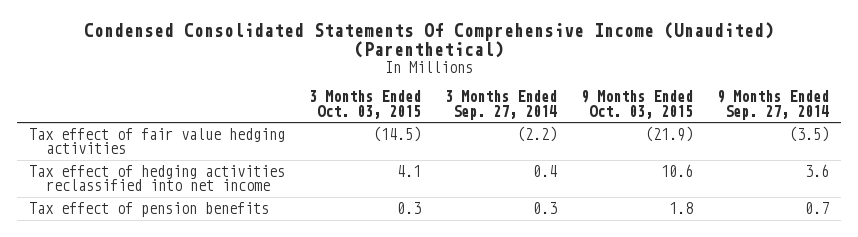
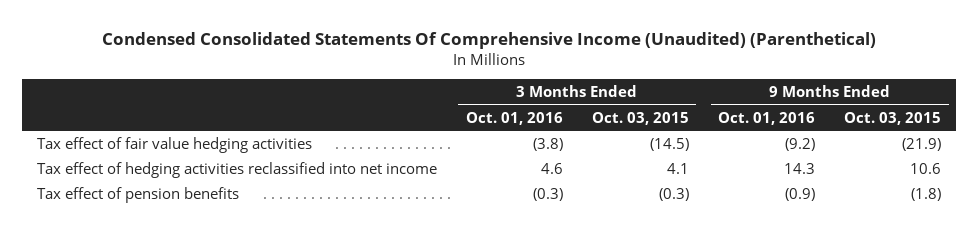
- | 3 Months Ended Oct. 03, 2015 | 3 Months Ended Sep. 27, 2014 | 9 Months Ended Oct. 03, 2015 | 9 Months Ended Sep. 27, 2014
+ | 3 Months Ended Oct. 01, 2016 | 3 Months Ended Oct. 03, 2015 | 9 Months Ended Oct. 01, 2016 | 9 Months Ended Oct. 03, 2015
- Tax effect of pension benefits | 0.3 | 0.3 | 1.8 | 0.7
+ Tax effect of pension benefits | (0.3) | (0.3) | (0.9) | (1.8)

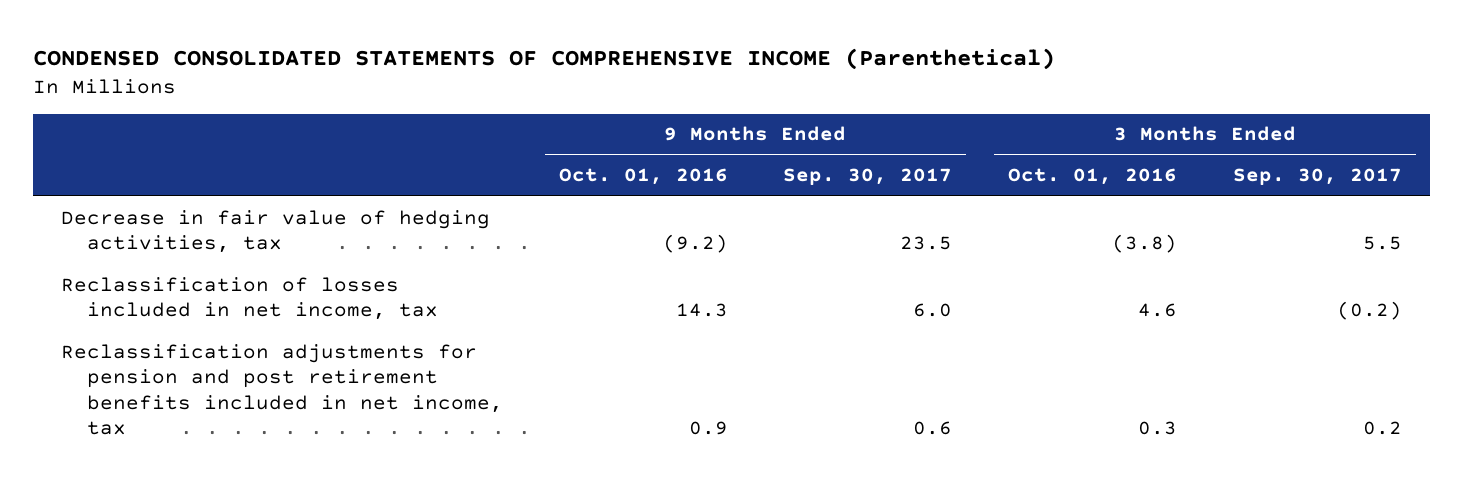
- Condensed Consolidated Statements Of Comprehensive Income (Unaudited) (Parenthetical)
+ CONDENSED CONSOLIDATED STATEMENTS OF COMPREHENSIVE INCOME (Parenthetical)
- | 3 Months Ended Oct. 01, 2016 | 3 Months Ended Oct. 03, 2015 | 9 Months Ended Oct. 01, 2016 | 9 Months Ended Oct. 03, 2015
+ | 9 Months Ended Oct. 01, 2016 | 9 Months Ended Sep. 30, 2017 | 3 Months Ended Oct. 01, 2016 | 3 Months Ended Sep. 30, 2017
- Tax effect of fair value hedging activities | (3.8) | (14.5) | (9.2) | (21.9)
- Tax effect of hedging activities reclassified into net income | 4.6 | 4.1 | 14.3 | 10.6
- Tax effect of pension benefits | (0.3) | (0.3) | (0.9) | (1.8)
+ Decrease in fair value of hedging activities, tax | (9.2) | 23.5 | (3.8) | 5.5
+ Reclassification of losses included in net income, tax | 14.3 | 6.0 | 4.6 | (0.2)
+ Reclassification adjustments for pension and post retirement benefits included in net income, tax | 0.9 | 0.6 | 0.3 | 0.2

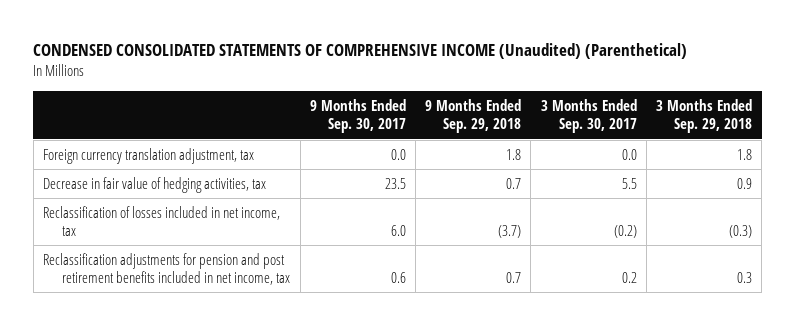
- CONDENSED CONSOLIDATED STATEMENTS OF COMPREHENSIVE INCOME (Parenthetical)
+ CONDENSED CONSOLIDATED STATEMENTS OF COMPREHENSIVE INCOME (Unaudited) (Parenthetical)
- | 9 Months Ended Oct. 01, 2016 | 9 Months Ended Sep. 30, 2017 | 3 Months Ended Oct. 01, 2016 | 3 Months Ended Sep. 30, 2017
+ | 9 Months Ended Sep. 30, 2017 | 9 Months Ended Sep. 29, 2018 | 3 Months Ended Sep. 30, 2017 | 3 Months Ended Sep. 29, 2018
+ Foreign currency translation adjustment, tax | 0.0 | 1.8 | 0.0 | 1.8

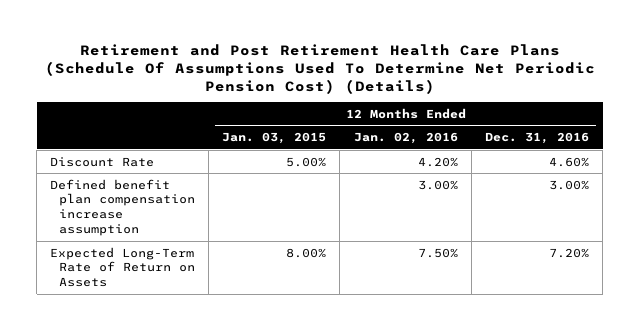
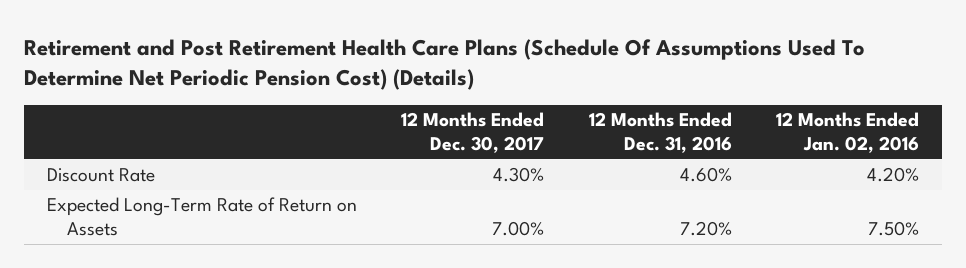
- | 12 Months Ended Jan. 03, 2015 | 12 Months Ended Jan. 02, 2016 | 12 Months Ended Dec. 31, 2016
+ | 12 Months Ended Dec. 30, 2017 | 12 Months Ended Dec. 31, 2016 | 12 Months Ended Jan. 02, 2016
- Defined benefit plan compensation increase assumption | | 3.00% | 3.00%

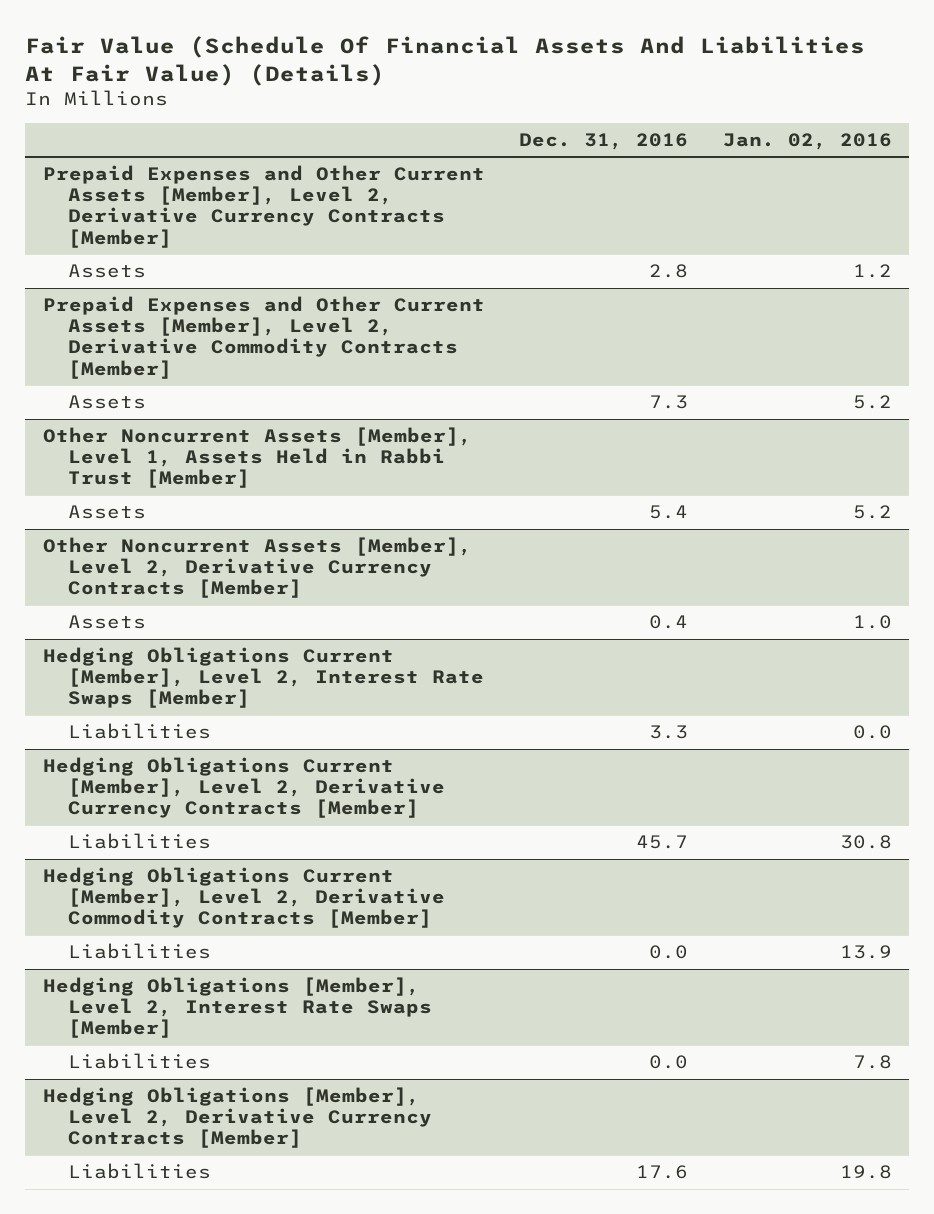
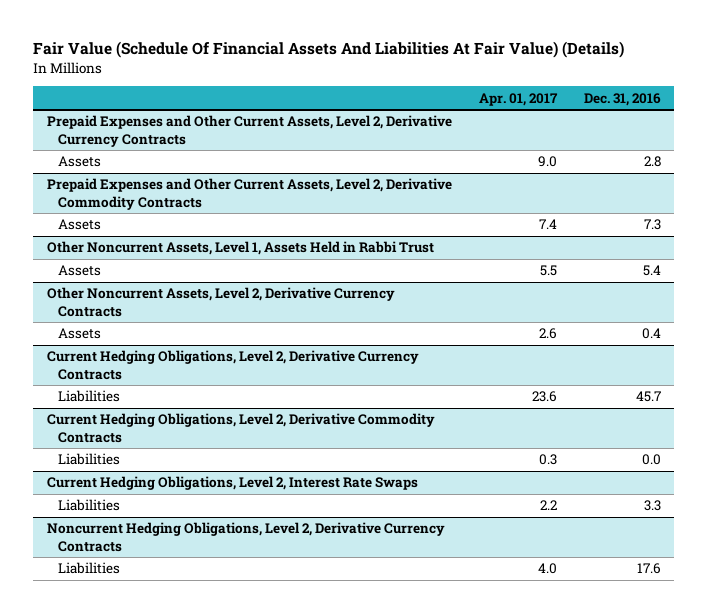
- | Dec. 31, 2016 | Jan. 02, 2016
+ | Apr. 01, 2017 | Dec. 31, 2016
- Prepaid Expenses and Other Current Assets [Member], Level 2, Derivative Currency Contracts [Member]
+ Prepaid Expenses and Other Current Assets, Level 2, Derivative Currency Contracts
- Prepaid Expenses and Other Current Assets [Member], Level 2, Derivative Commodity Contracts [Member]
+ Prepaid Expenses and Other Current Assets, Level 2, Derivative Commodity Contracts
- Other Noncurrent Assets [Member], Level 1, Assets Held in Rabbi Trust [Member]
+ Other Noncurrent Assets, Level 1, Assets Held in Rabbi Trust
- Other Noncurrent Assets [Member], Level 2, Derivative Currency Contracts [Member]
+ Other Noncurrent Assets, Level 2, Derivative Currency Contracts
- Hedging Obligations Current [Member], Level 2, Interest Rate Swaps [Member]
- Liabilities | 3.3 | 0.0
- Hedging Obligations Current [Member], Level 2, Derivative Currency Contracts [Member]
+ Current Hedging Obligations, Level 2, Derivative Currency Contracts
- Hedging Obligations Current [Member], Level 2, Derivative Commodity Contracts [Member]
- Liabilities | 0.0 | 13.9
- Hedging Obligations [Member], Level 2, Interest Rate Swaps [Member]
+ Current Hedging Obligations, Level 2, Derivative Commodity Contracts
- Hedging Obligations [Member], Level 2, Derivative Currency Contracts [Member]
+ Current Hedging Obligations, Level 2, Interest Rate Swaps
+ Liabilities | 2.2 | 3.3
+ Noncurrent Hedging Obligations, Level 2, Derivative Currency Contracts

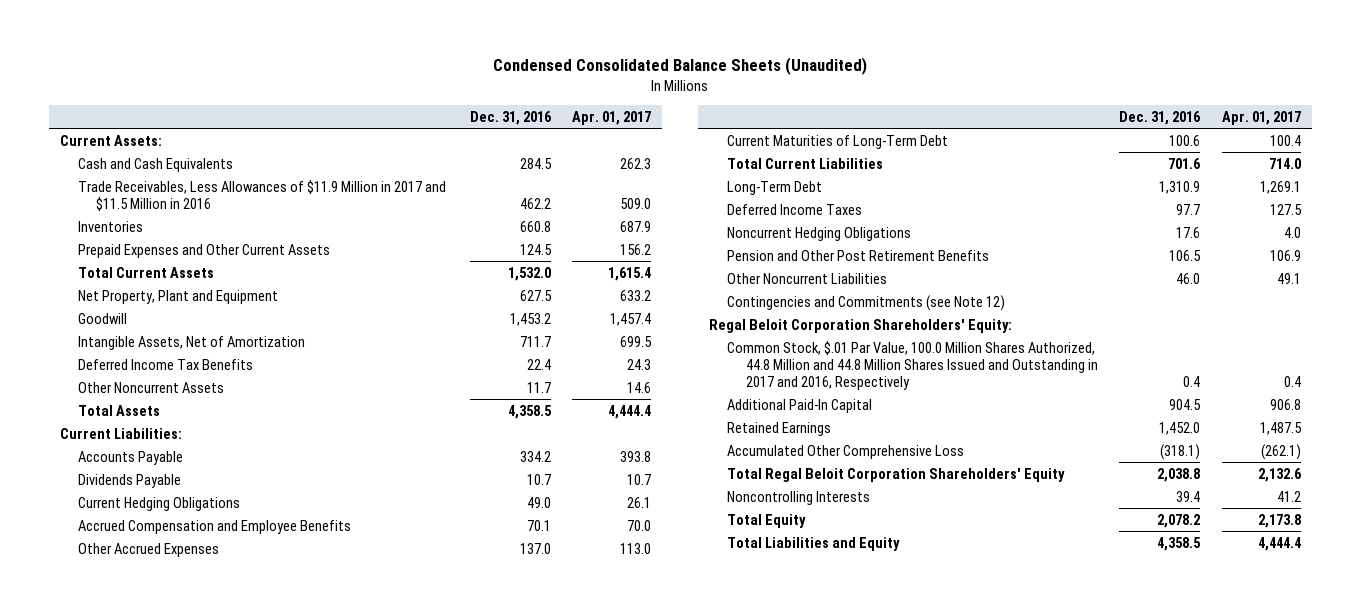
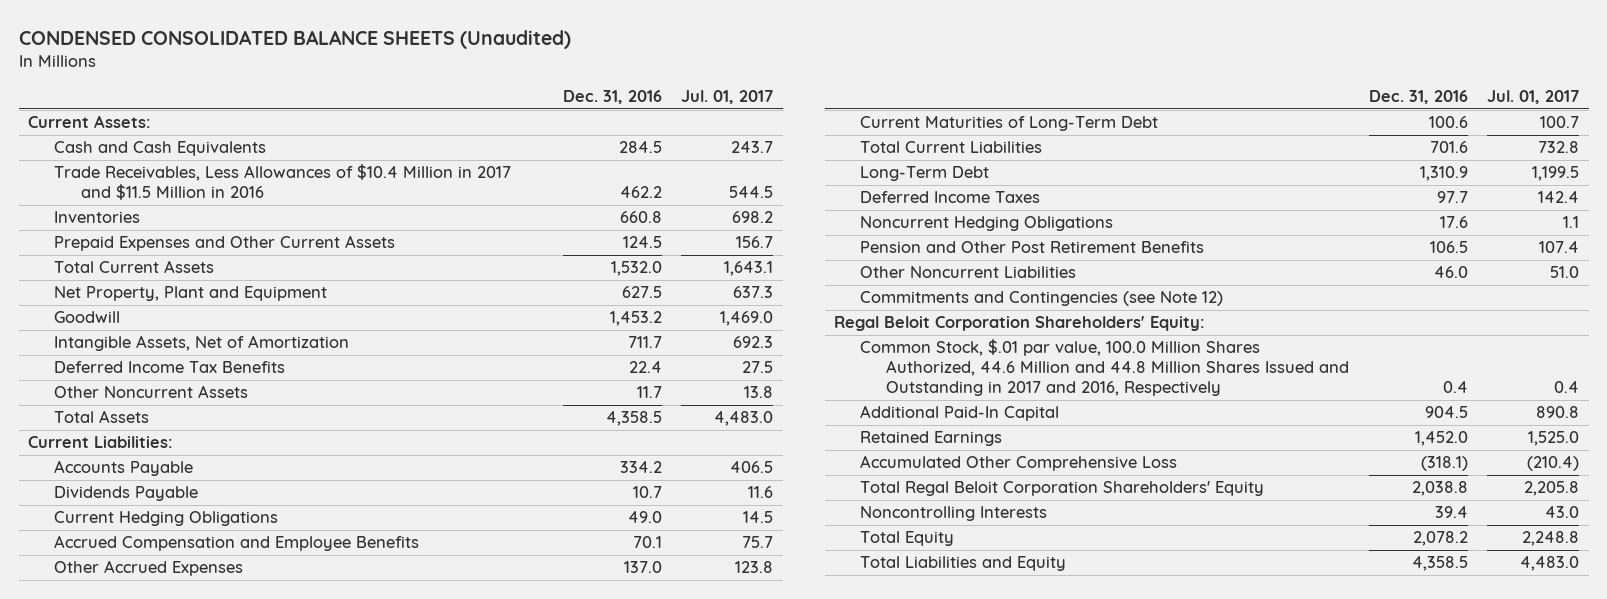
- Condensed Consolidated Balance Sheets (Unaudited)
+ CONDENSED CONSOLIDATED BALANCE SHEETS (Unaudited)
- | Dec. 31, 2016 | Apr. 01, 2017
+ | Dec. 31, 2016 | Jul. 01, 2017
- Trade Receivables, Less Allowances of $11.9 Million in 2017 and $11.5 Million in 2016 | 462.2 | 509.0
+ Trade Receivables, Less Allowances of $10.4 Million in 2017 and $11.5 Million in 2016 | 462.2 | 544.5
- Contingencies and Commitments (see Note 12)
+ Commitments and Contingencies (see Note 12)
- Common Stock, $.01 Par Value, 100.0 Million Shares Authorized, 44.8 Million and 44.8 Million Shares Issued and Outstanding in 2017 and 2016, Respectively | 0.4 | 0.4
+ Common Stock, $.01 par value, 100.0 Million Shares Authorized, 44.6 Million and 44.8 Million Shares Issued and Outstanding in 2017 and 2016, Respectively | 0.4 | 0.4

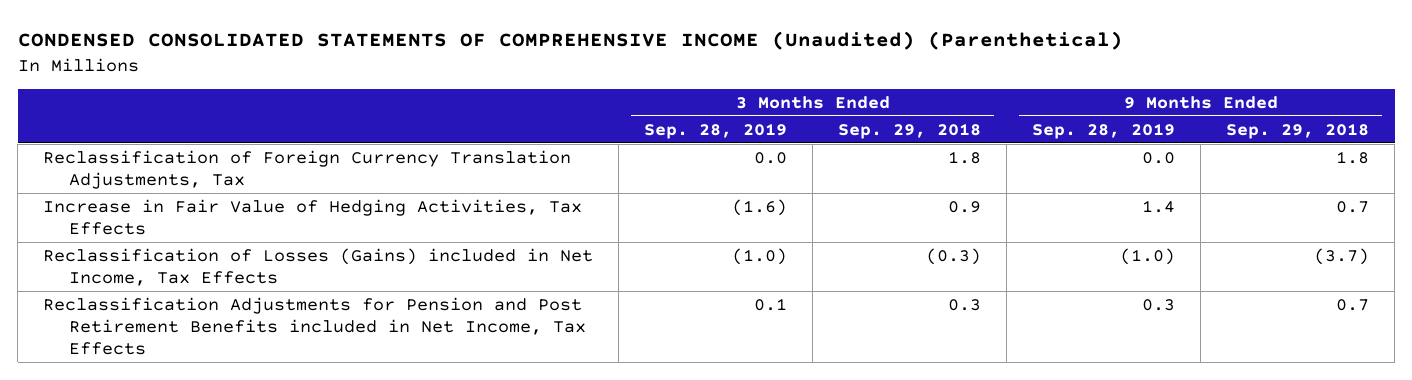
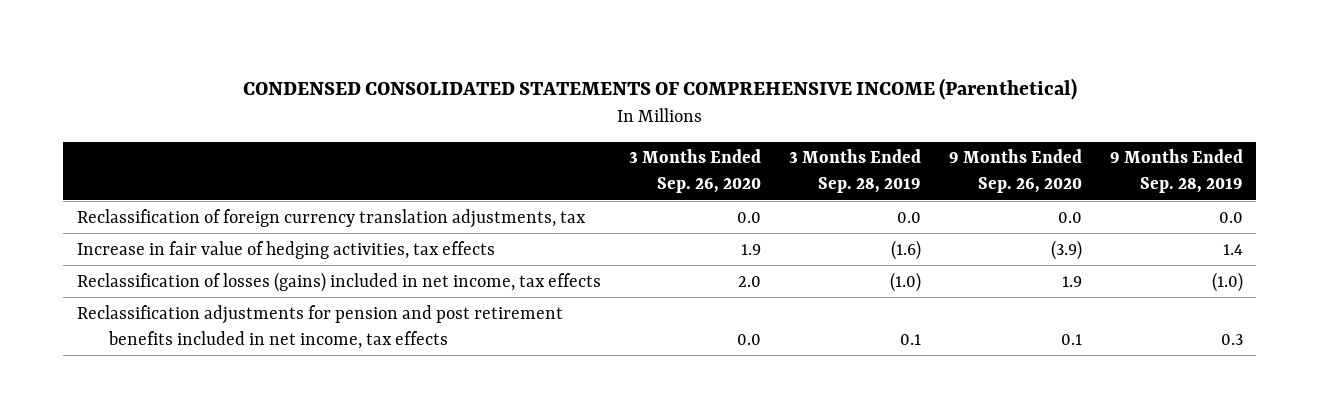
- CONDENSED CONSOLIDATED STATEMENTS OF COMPREHENSIVE INCOME (Unaudited) (Parenthetical)
+ CONDENSED CONSOLIDATED STATEMENTS OF COMPREHENSIVE INCOME (Parenthetical)
- | 3 Months Ended Sep. 28, 2019 | 3 Months Ended Sep. 29, 2018 | 9 Months Ended Sep. 28, 2019 | 9 Months Ended Sep. 29, 2018
+ | 3 Months Ended Sep. 26, 2020 | 3 Months Ended Sep. 28, 2019 | 9 Months Ended Sep. 26, 2020 | 9 Months Ended Sep. 28, 2019
- Reclassification of Foreign Currency Translation Adjustments, Tax | 0.0 | 1.8 | 0.0 | 1.8
- Increase in Fair Value of Hedging Activities, Tax Effects | (1.6) | 0.9 | 1.4 | 0.7
- Reclassification of Losses (Gains) included in Net Income, Tax Effects | (1.0) | (0.3) | (1.0) | (3.7)
- Reclassification Adjustments for Pension and Post Retirement Benefits included in Net Income, Tax Effects | 0.1 | 0.3 | 0.3 | 0.7
+ Reclassification of foreign currency translation adjustments, tax | 0.0 | 0.0 | 0.0 | 0.0
+ Increase in fair value of hedging activities, tax effects | 1.9 | (1.6) | (3.9) | 1.4
+ Reclassification of losses (gains) included in net income, tax effects | 2.0 | (1.0) | 1.9 | (1.0)
+ Reclassification adjustments for pension and post retirement benefits included in net income, tax effects | 0.0 | 0.1 | 0.1 | 0.3

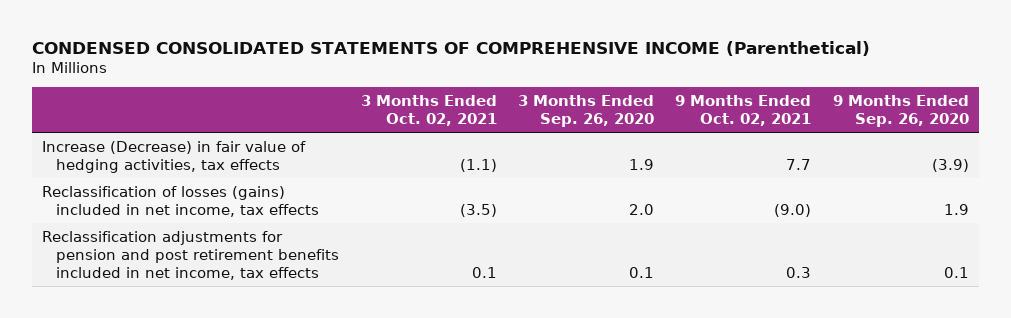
- | 3 Months Ended Sep. 26, 2020 | 3 Months Ended Sep. 28, 2019 | 9 Months Ended Sep. 26, 2020 | 9 Months Ended Sep. 28, 2019
+ | 3 Months Ended Oct. 02, 2021 | 3 Months Ended Sep. 26, 2020 | 9 Months Ended Oct. 02, 2021 | 9 Months Ended Sep. 26, 2020
- Reclassification of foreign currency translation adjustments, tax | 0.0 | 0.0 | 0.0 | 0.0
- Increase in fair value of hedging activities, tax effects | 1.9 | (1.6) | (3.9) | 1.4
+ Increase (Decrease) in fair value of hedging activities, tax effects | (1.1) | 1.9 | 7.7 | (3.9)
- Reclassification adjustments for pension and post retirement benefits included in net income, tax effects | 0.0 | 0.1 | 0.1 | 0.3
+ Reclassification adjustments for pension and post retirement benefits included in net income, tax effects | 0.1 | 0.1 | 0.3 | 0.1

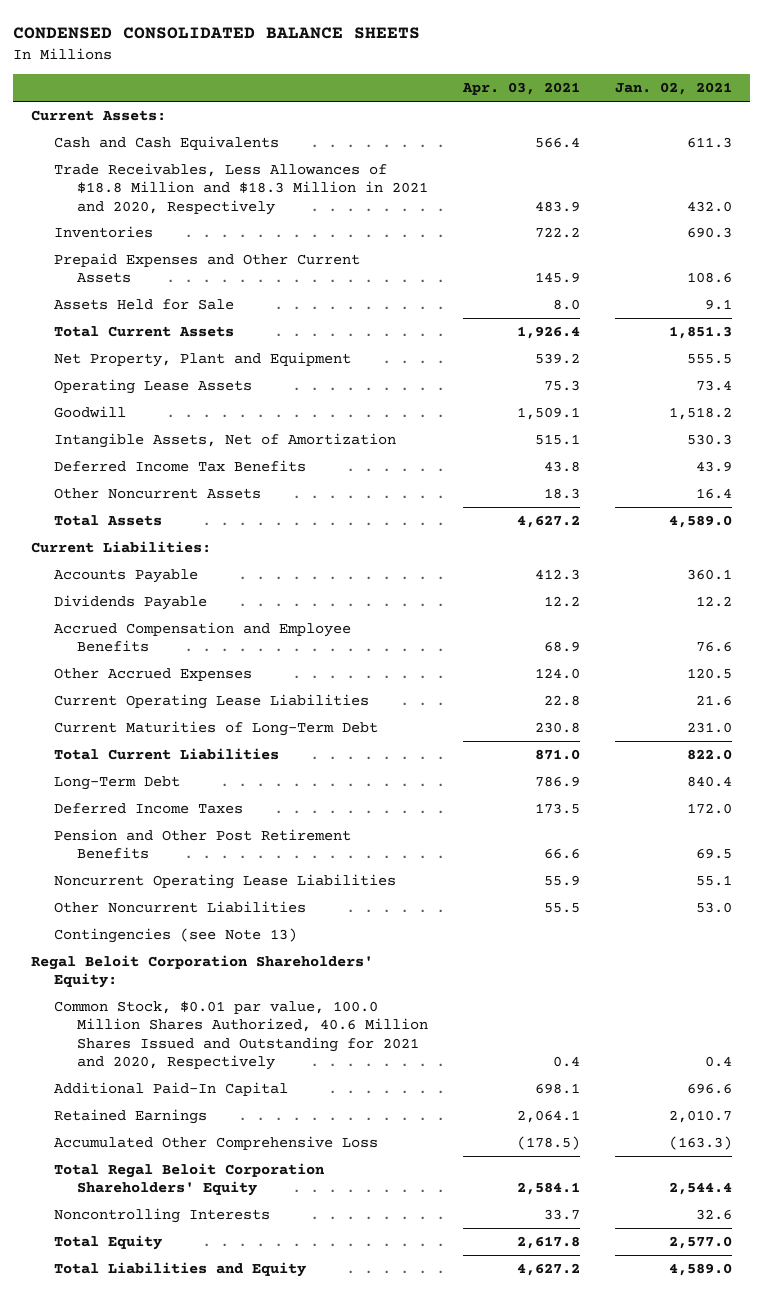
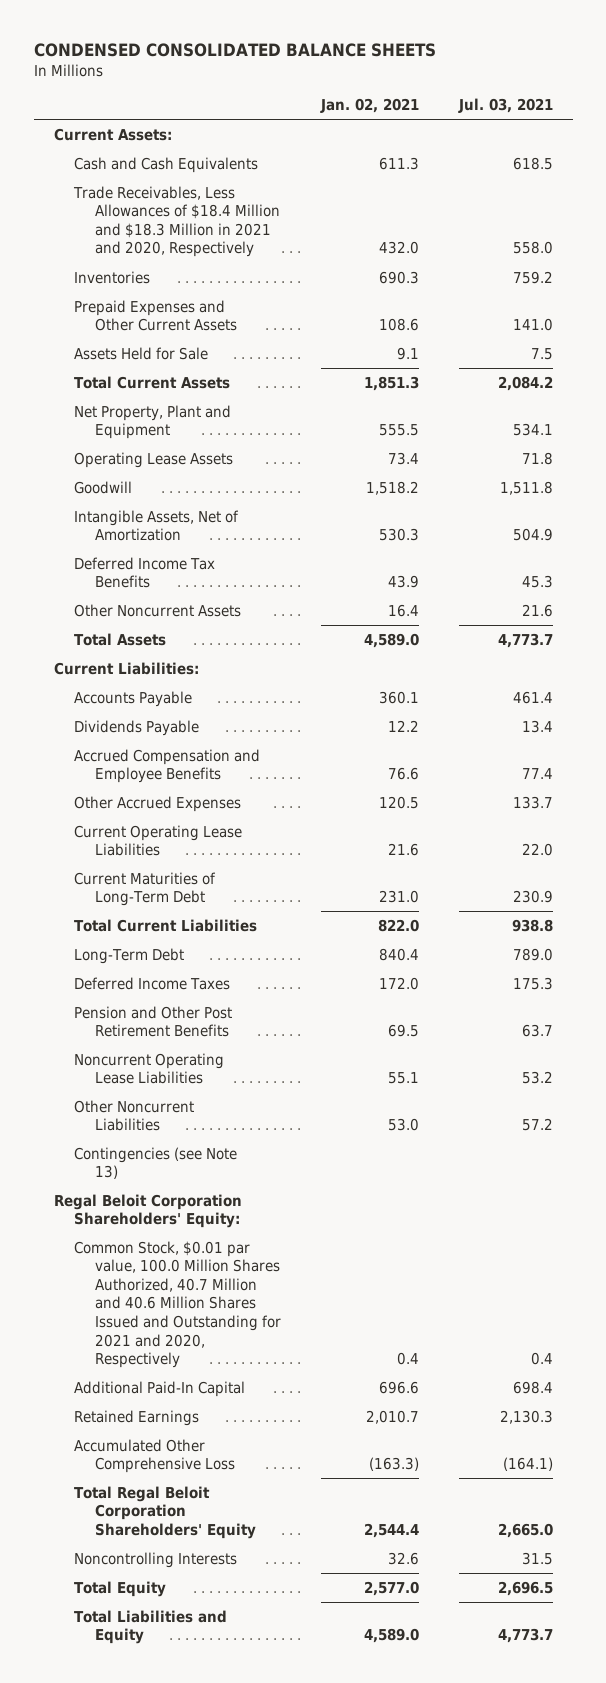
- | Apr. 03, 2021 | Jan. 02, 2021
+ | Jan. 02, 2021 | Jul. 03, 2021
- Trade Receivables, Less Allowances of $18.8 Million and $18.3 Million in 2021 and 2020, Respectively | 483.9 | 432.0
+ Trade Receivables, Less Allowances of $18.4 Million and $18.3 Million in 2021 and 2020, Respectively | 432.0 | 558.0
- Common Stock, $0.01 par value, 100.0 Million Shares Authorized, 40.6 Million Shares Issued and Outstanding for 2021 and 2020, Respectively | 0.4 | 0.4
+ Common Stock, $0.01 par value, 100.0 Million Shares Authorized, 40.7 Million and 40.6 Million Shares Issued and Outstanding for 2021 and 2020, Respectively | 0.4 | 0.4

